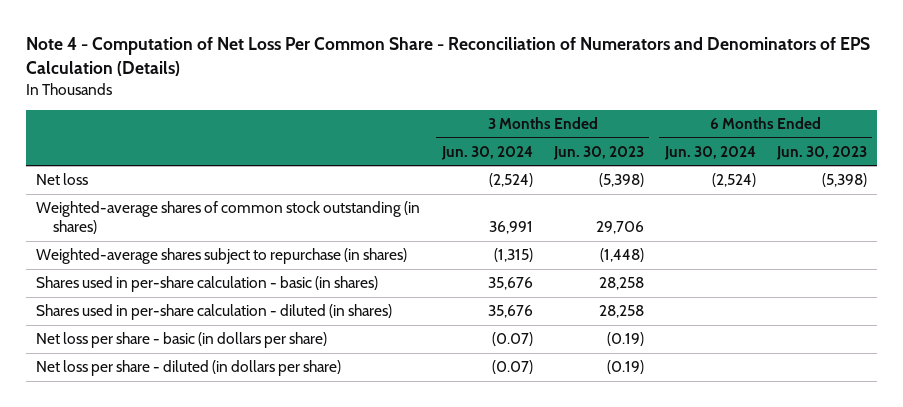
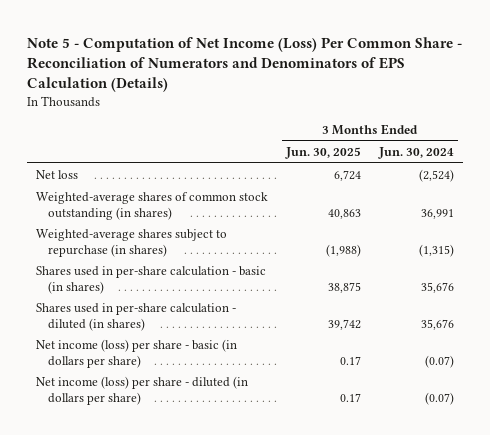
- Note 4 - Computation of Net Loss Per Common Share - Reconciliation of Numerators and Denominators of EPS Calculation (Details)
+ Note 5 - Computation of Net Income (Loss) Per Common Share - Reconciliation of Numerators and Denominators of EPS Calculation (Details)
- | 3 Months Ended Jun. 30, 2024 | 3 Months Ended Jun. 30, 2023 | 6 Months Ended Jun. 30, 2024 | 6 Months Ended Jun. 30, 2023
+ | 3 Months Ended Jun. 30, 2025 | 3 Months Ended Jun. 30, 2024
- Net loss per share - basic (in dollars per share) | (0.07) | (0.19) | |
- Net loss per share - diluted (in dollars per share) | (0.07) | (0.19) | |
+ Net income (loss) per share - basic (in dollars per share) | 0.17 | (0.07)
+ Net income (loss) per share - diluted (in dollars per share) | 0.17 | (0.07)

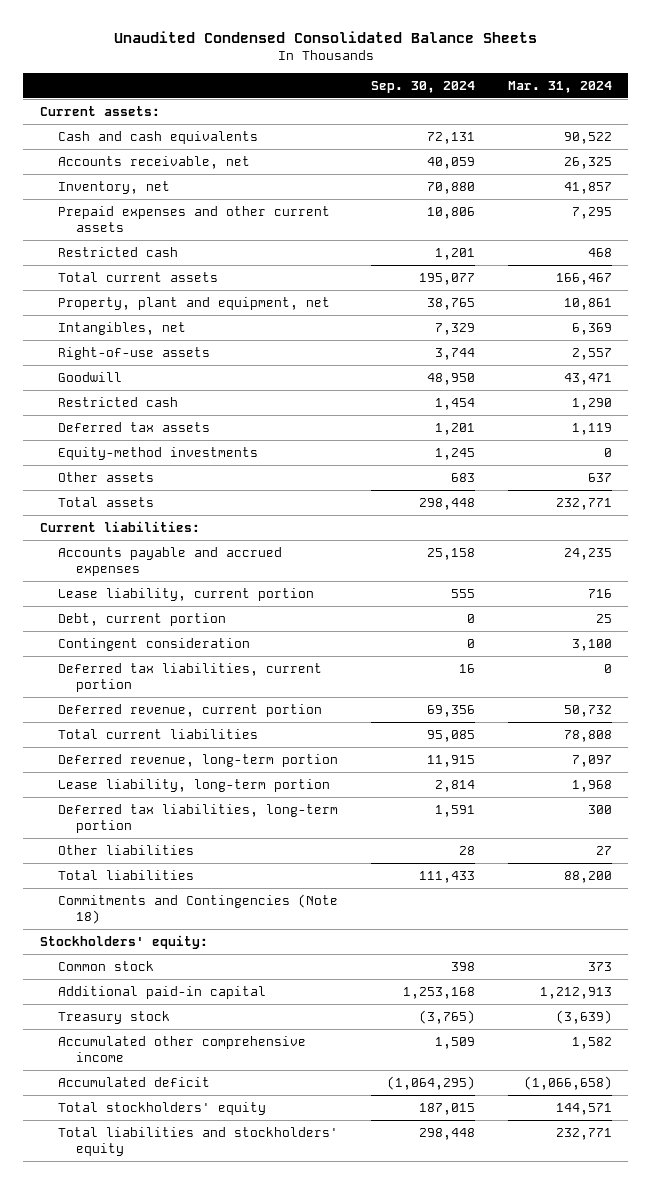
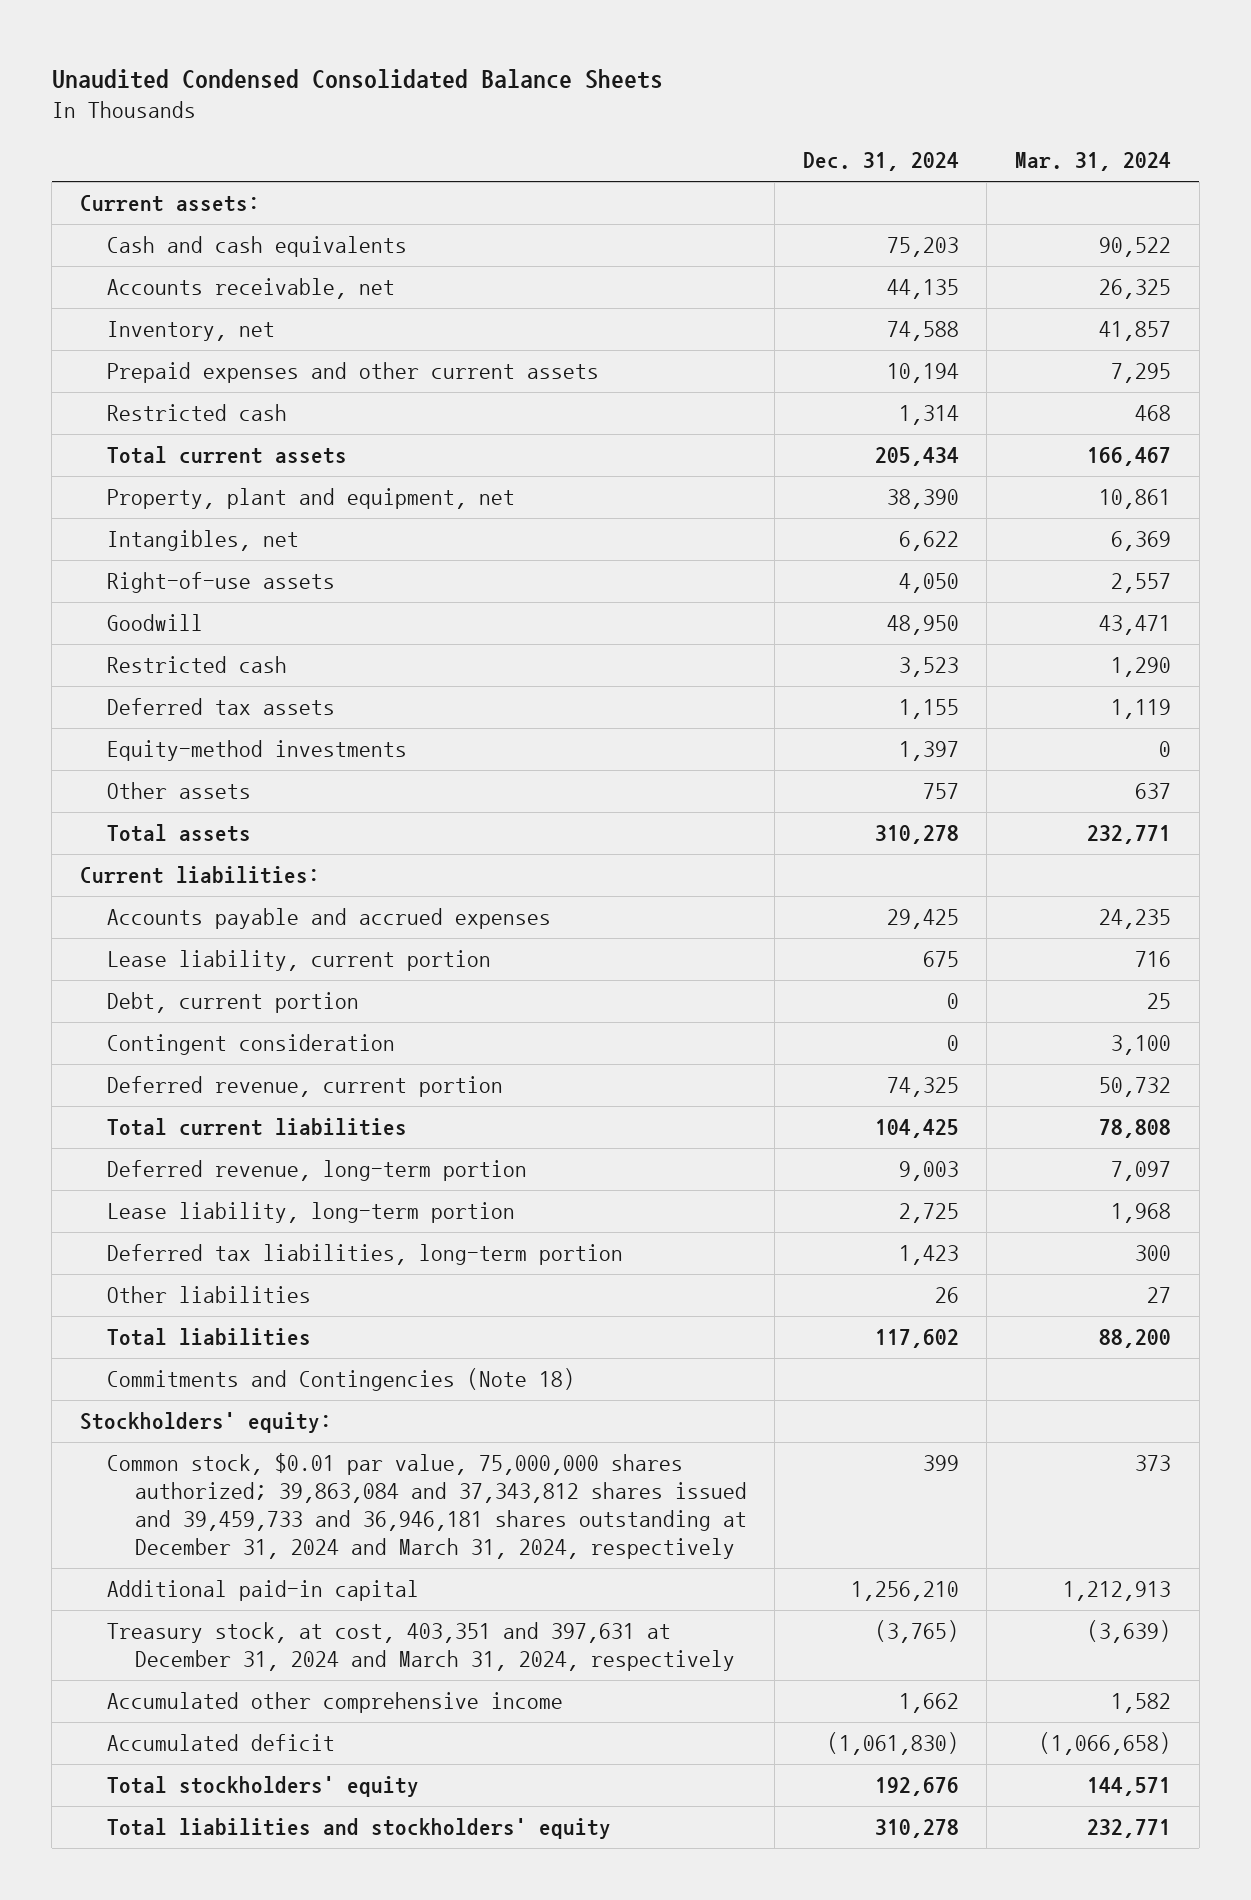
- | Sep. 30, 2024 | Mar. 31, 2024
+ | Dec. 31, 2024 | Mar. 31, 2024
- Deferred tax liabilities, current portion | 16 | 0
- Common stock | 398 | 373
+ Common stock, $0.01 par value, 75,000,000 shares authorized; 39,863,084 and 37,343,812 shares issued and 39,459,733 and 36,946,181 shares outstanding at December 31, 2024 and March 31, 2024, respectively | 399 | 373
- Treasury stock | (3,765) | (3,639)
+ Treasury stock, at cost, 403,351 and 397,631 at December 31, 2024 and March 31, 2024, respectively | (3,765) | (3,639)

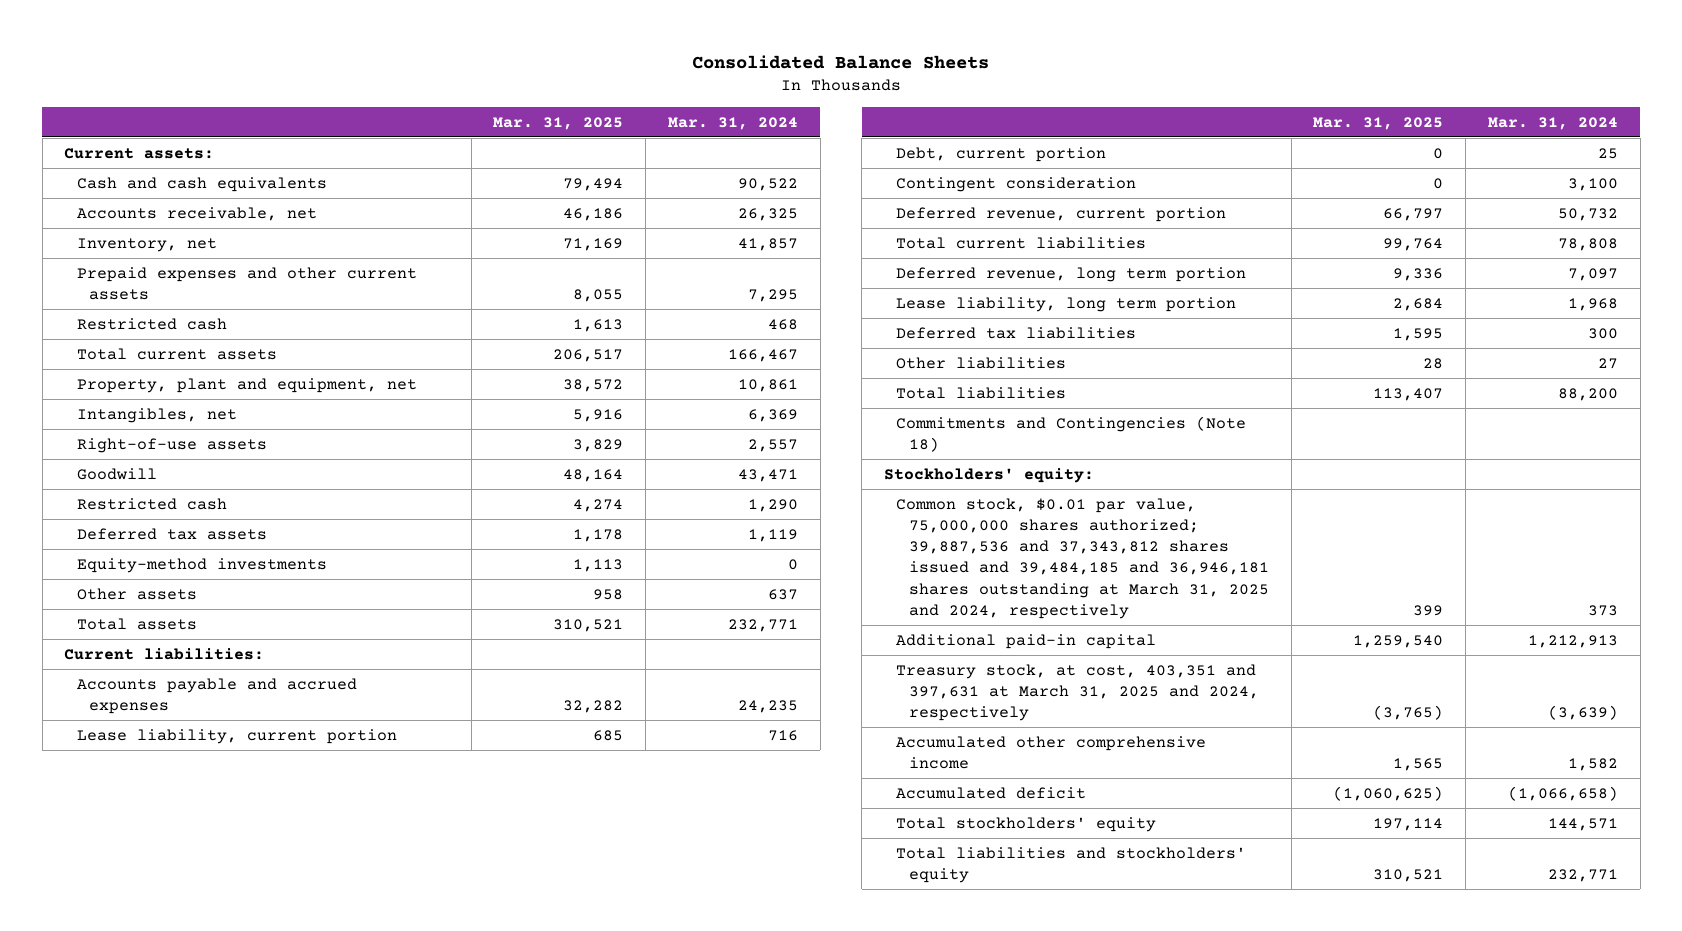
- Unaudited Condensed Consolidated Balance Sheets
+ Consolidated Balance Sheets
- | Dec. 31, 2024 | Mar. 31, 2024
+ | Mar. 31, 2025 | Mar. 31, 2024
- Deferred revenue, long-term portion | 9,003 | 7,097
- Lease liability, long-term portion | 2,725 | 1,968
- Deferred tax liabilities, long-term portion | 1,423 | 300
+ Deferred revenue, long term portion | 9,336 | 7,097
+ Lease liability, long term portion | 2,684 | 1,968
+ Deferred tax liabilities | 1,595 | 300
- Common stock, $0.01 par value, 75,000,000 shares authorized; 39,863,084 and 37,343,812 shares issued and 39,459,733 and 36,946,181 shares outstanding at December 31, 2024 and March 31, 2024, respectively | 399 | 373
+ Common stock, $0.01 par value, 75,000,000 shares authorized; 39,887,536 and 37,343,812 shares issued and 39,484,185 and 36,946,181 shares outstanding at March 31, 2025 and 2024, respectively | 399 | 373
- Treasury stock, at cost, 403,351 and 397,631 at December 31, 2024 and March 31, 2024, respectively | (3,765) | (3,639)
+ Treasury stock, at cost, 403,351 and 397,631 at March 31, 2025 and 2024, respectively | (3,765) | (3,639)

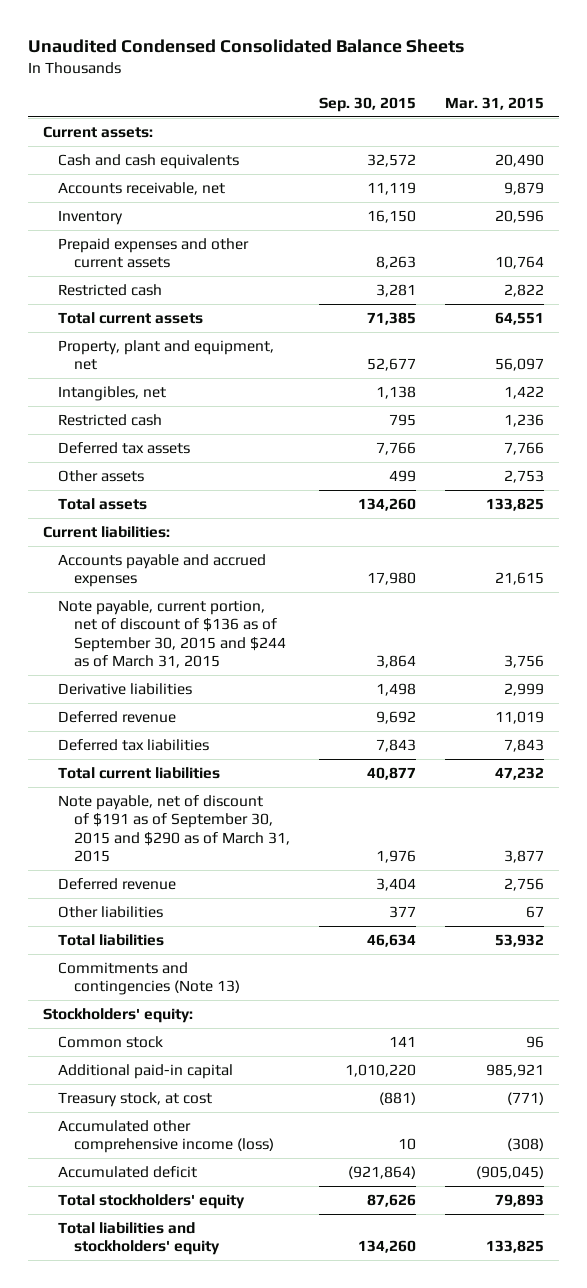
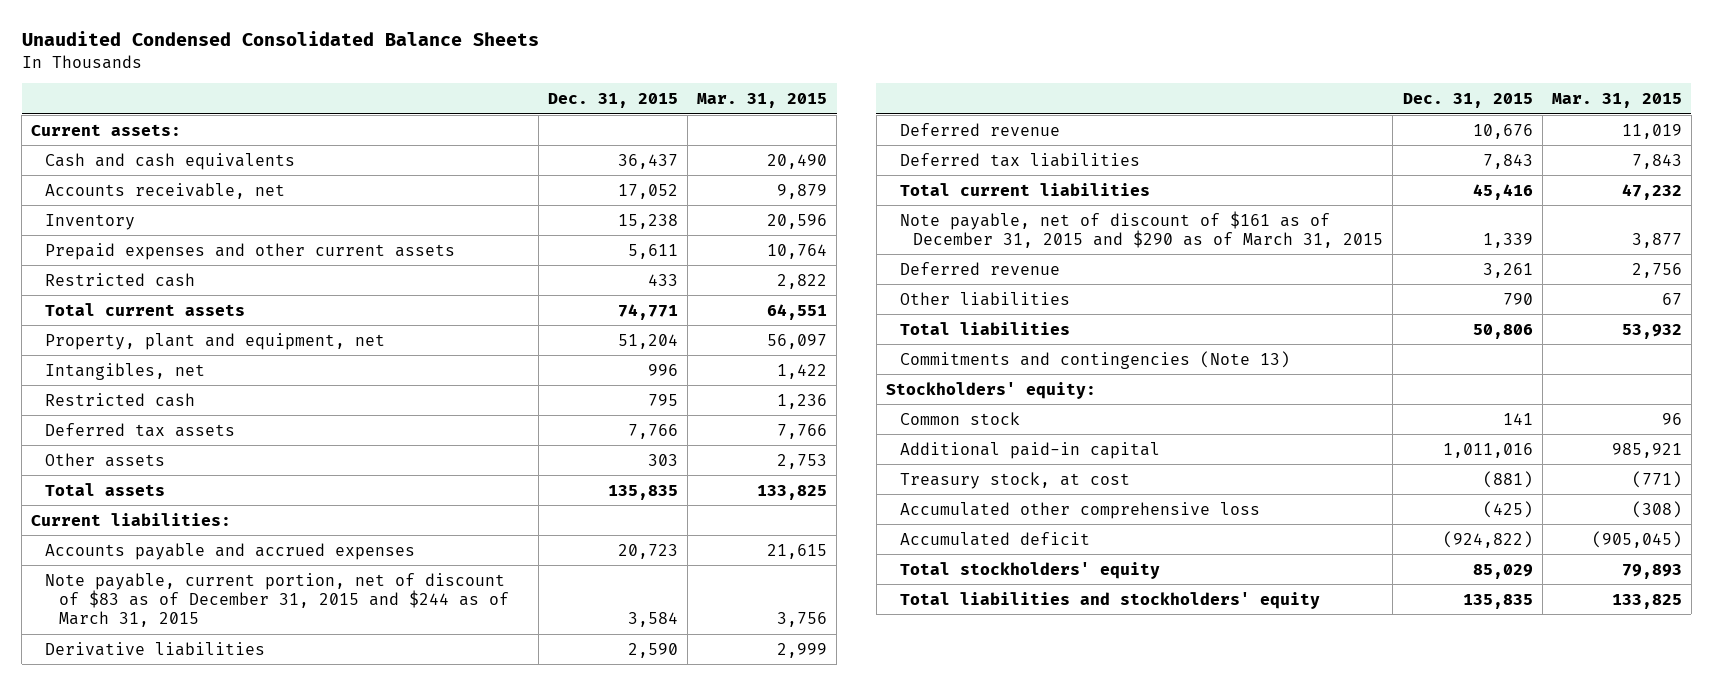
- | Sep. 30, 2015 | Mar. 31, 2015
+ | Dec. 31, 2015 | Mar. 31, 2015
- Note payable, current portion, net of discount of $136 as of September 30, 2015 and $244 as of March 31, 2015 | 3,864 | 3,756
+ Note payable, current portion, net of discount of $83 as of December 31, 2015 and $244 as of March 31, 2015 | 3,584 | 3,756
- Note payable, net of discount of $191 as of September 30, 2015 and $290 as of March 31, 2015 | 1,976 | 3,877
+ Note payable, net of discount of $161 as of December 31, 2015 and $290 as of March 31, 2015 | 1,339 | 3,877
- Accumulated other comprehensive income (loss) | 10 | (308)
+ Accumulated other comprehensive loss | (425) | (308)

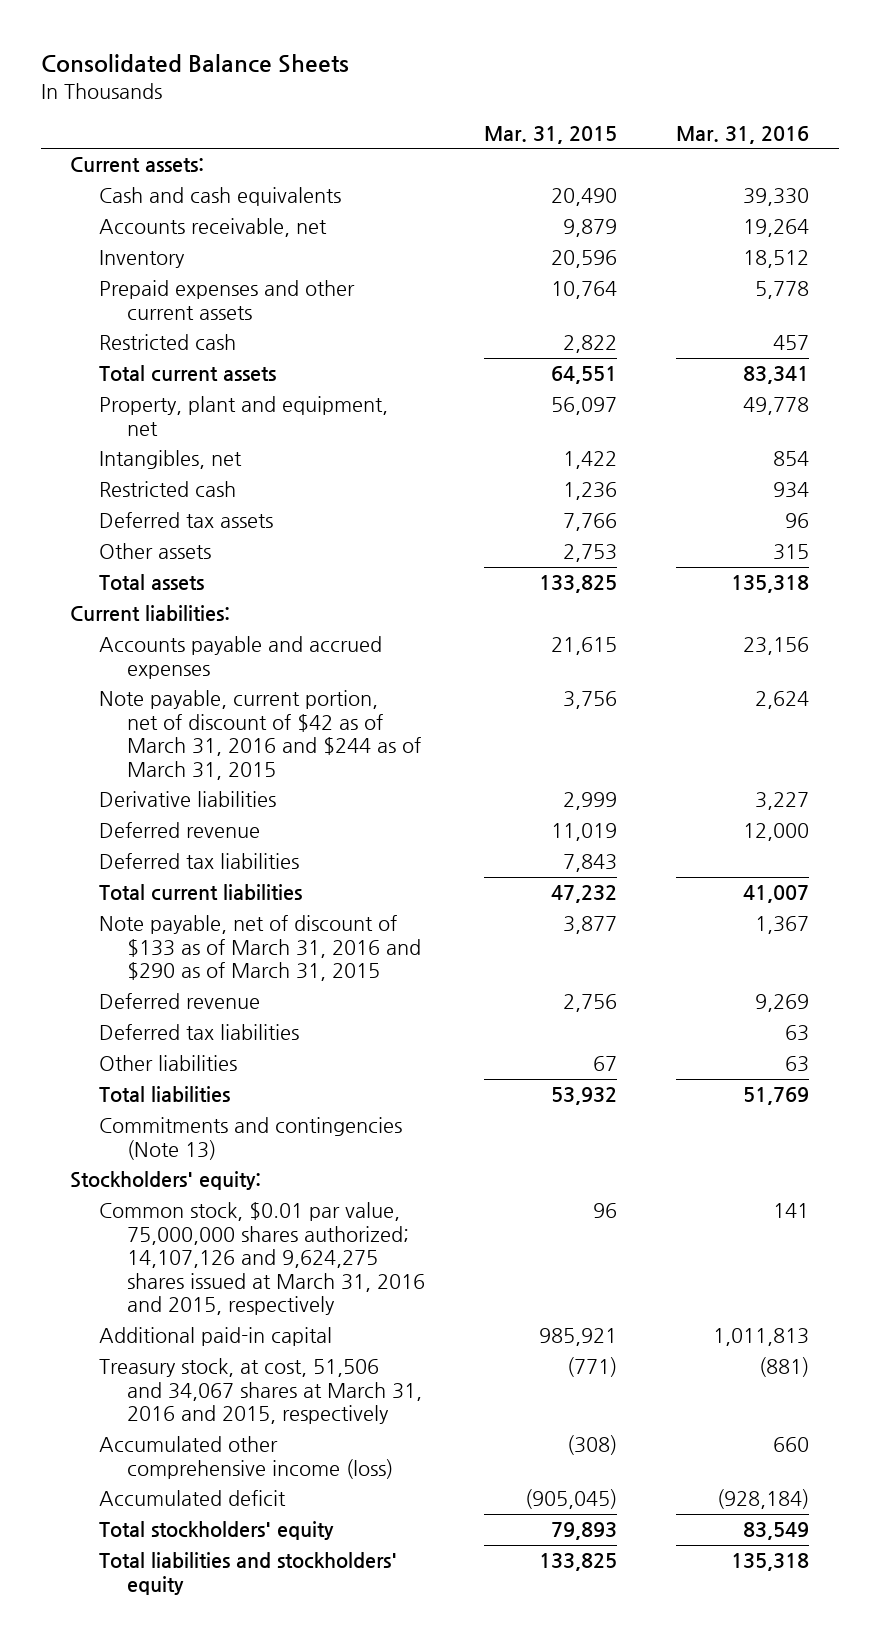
- Unaudited Condensed Consolidated Balance Sheets
+ Consolidated Balance Sheets
- | Dec. 31, 2015 | Mar. 31, 2015
+ | Mar. 31, 2015 | Mar. 31, 2016
- Note payable, current portion, net of discount of $83 as of December 31, 2015 and $244 as of March 31, 2015 | 3,584 | 3,756
+ Note payable, current portion, net of discount of $42 as of March 31, 2016 and $244 as of March 31, 2015 | 3,756 | 2,624
- Note payable, net of discount of $161 as of December 31, 2015 and $290 as of March 31, 2015 | 1,339 | 3,877
+ Note payable, net of discount of $133 as of March 31, 2016 and $290 as of March 31, 2015 | 3,877 | 1,367
+ Deferred tax liabilities | | 63
- Common stock | 141 | 96
+ Common stock, $0.01 par value, 75,000,000 shares authorized; 14,107,126 and 9,624,275 shares issued at March 31, 2016 and 2015, respectively | 96 | 141
- Treasury stock, at cost | (881) | (771)
- Accumulated other comprehensive loss | (425) | (308)
+ Treasury stock, at cost, 51,506 and 34,067 shares at March 31, 2016 and 2015, respectively | (771) | (881)
+ Accumulated other comprehensive income (loss) | (308) | 660

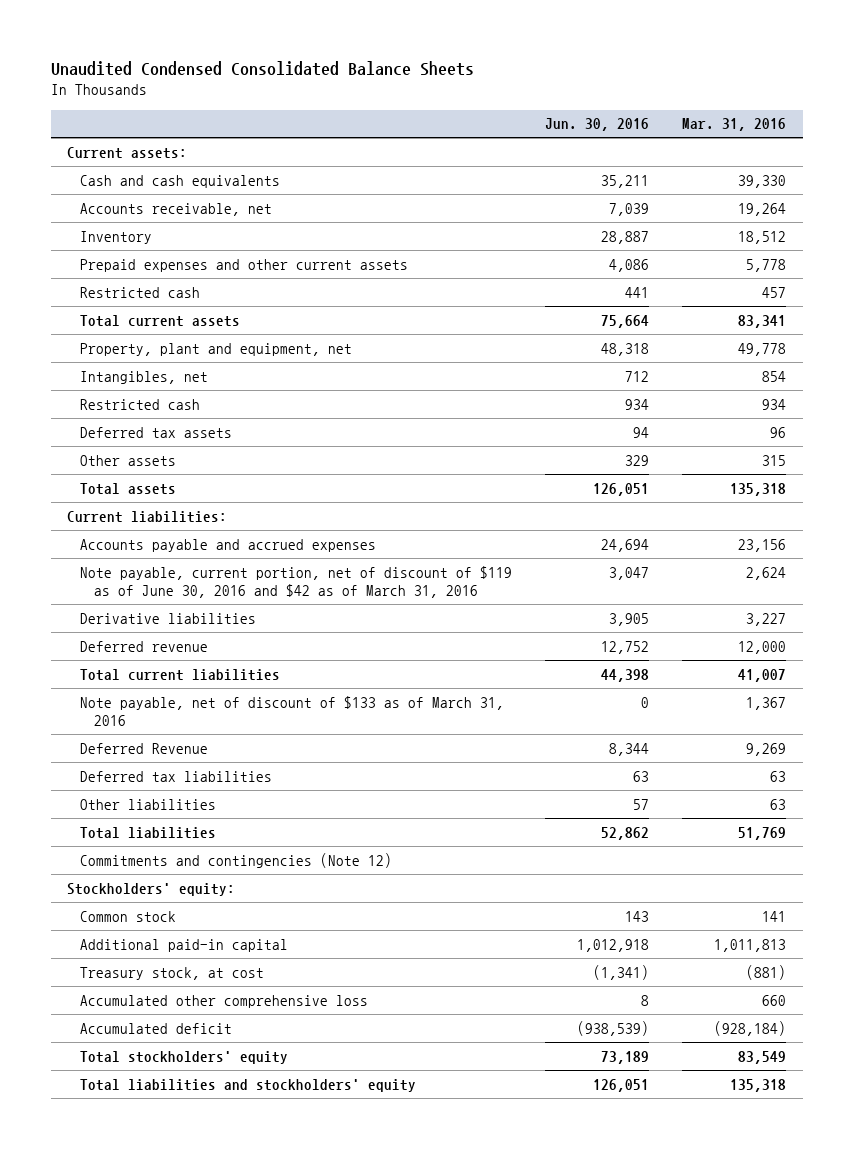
- Consolidated Balance Sheets
+ Unaudited Condensed Consolidated Balance Sheets
- | Mar. 31, 2015 | Mar. 31, 2016
+ | Jun. 30, 2016 | Mar. 31, 2016
- Note payable, current portion, net of discount of $42 as of March 31, 2016 and $244 as of March 31, 2015 | 3,756 | 2,624
+ Note payable, current portion, net of discount of $119 as of June 30, 2016 and $42 as of March 31, 2016 | 3,047 | 2,624
- Deferred tax liabilities | 7,843 |
- Note payable, net of discount of $133 as of March 31, 2016 and $290 as of March 31, 2015 | 3,877 | 1,367
- Deferred revenue | 2,756 | 9,269
+ Note payable, net of discount of $133 as of March 31, 2016 | 0 | 1,367
+ Deferred Revenue | 8,344 | 9,269
- Commitments and contingencies (Note 13)
+ Commitments and contingencies (Note 12)
- Common stock, $0.01 par value, 75,000,000 shares authorized; 14,107,126 and 9,624,275 shares issued at March 31, 2016 and 2015, respectively | 96 | 141
+ Common stock | 143 | 141
- Treasury stock, at cost, 51,506 and 34,067 shares at March 31, 2016 and 2015, respectively | (771) | (881)
- Accumulated other comprehensive income (loss) | (308) | 660
+ Treasury stock, at cost | (1,341) | (881)
+ Accumulated other comprehensive loss | 8 | 660

